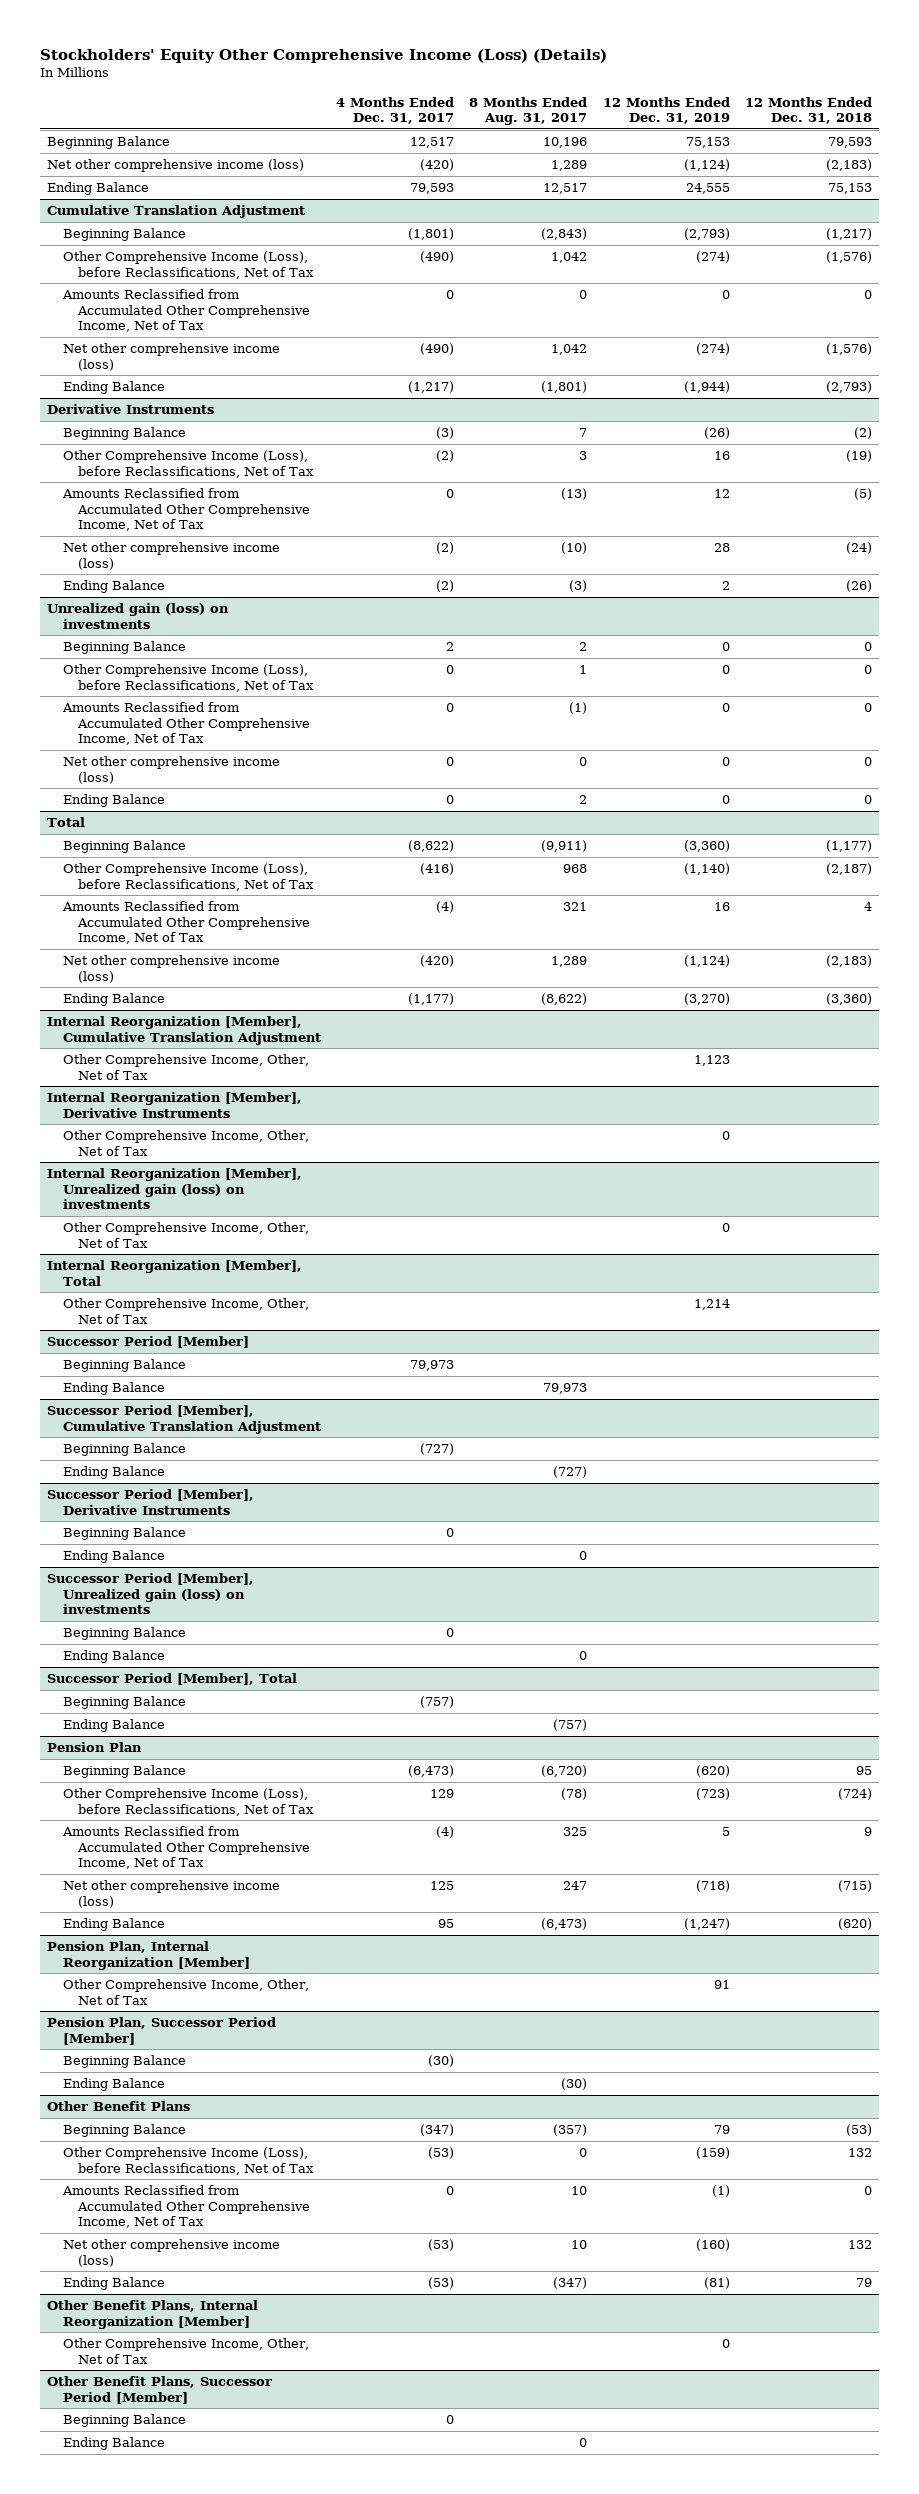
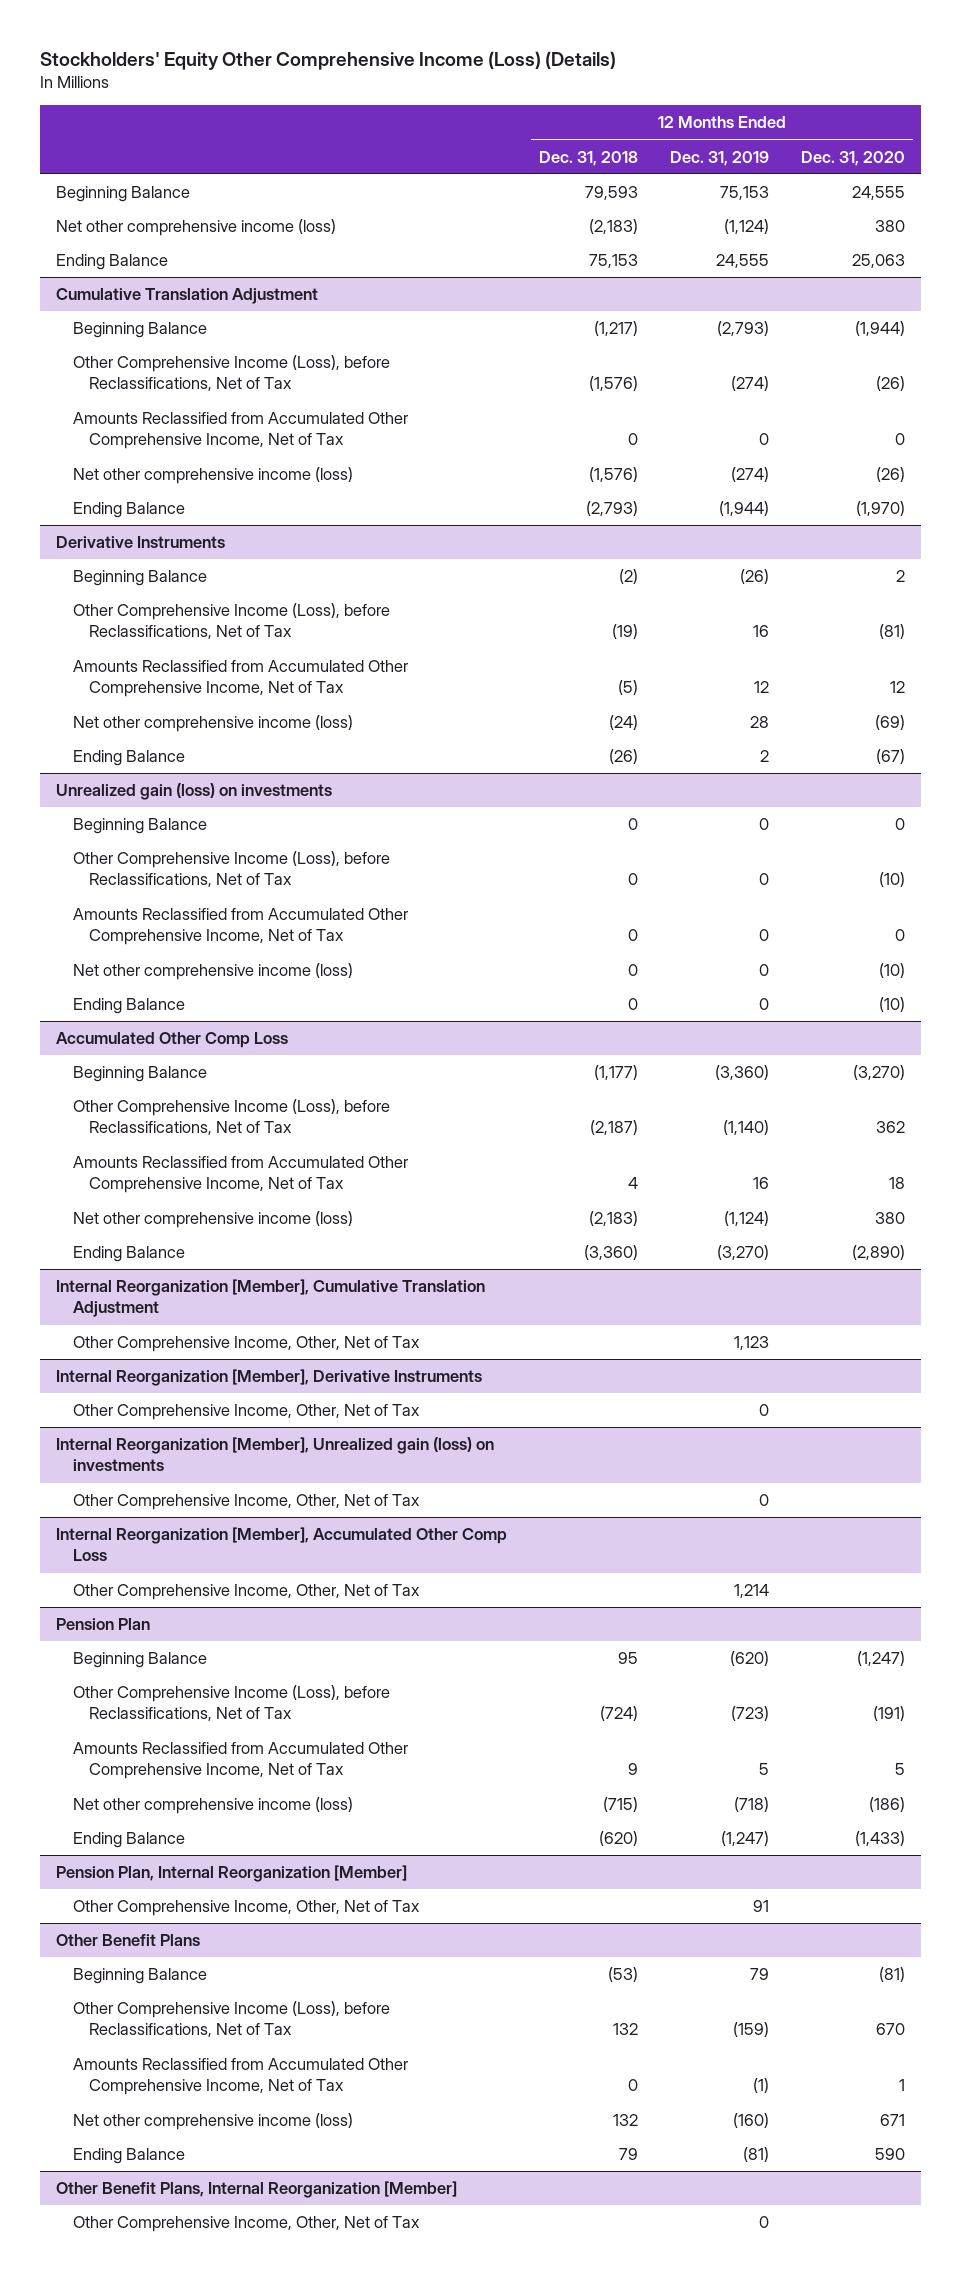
- | 4 Months Ended Dec. 31, 2017 | 8 Months Ended Aug. 31, 2017 | 12 Months Ended Dec. 31, 2019 | 12 Months Ended Dec. 31, 2018
+ | 12 Months Ended Dec. 31, 2018 | 12 Months Ended Dec. 31, 2019 | 12 Months Ended Dec. 31, 2020
- Total
+ Accumulated Other Comp Loss
- Internal Reorganization [Member], Total
+ Internal Reorganization [Member], Accumulated Other Comp Loss
- Successor Period [Member]
- Beginning Balance | 79,973 | | |
- Ending Balance | | 79,973 | |
- Successor Period [Member], Cumulative Translation Adjustment
- Beginning Balance | (727) | | |
- Ending Balance | | (727) | |
- Successor Period [Member], Derivative Instruments
- Beginning Balance | 0 | | |
- Ending Balance | | 0 | |
- Successor Period [Member], Unrealized gain (loss) on investments
- Beginning Balance | 0 | | |
- Ending Balance | | 0 | |
- Successor Period [Member], Total
- Beginning Balance | (757) | | |
- Ending Balance | | (757) | |
- Pension Plan, Successor Period [Member]
- Beginning Balance | (30) | | |
- Ending Balance | | (30) | |
- Other Benefit Plans, Successor Period [Member]
- Beginning Balance | 0 | | |
- Ending Balance | | 0 | |

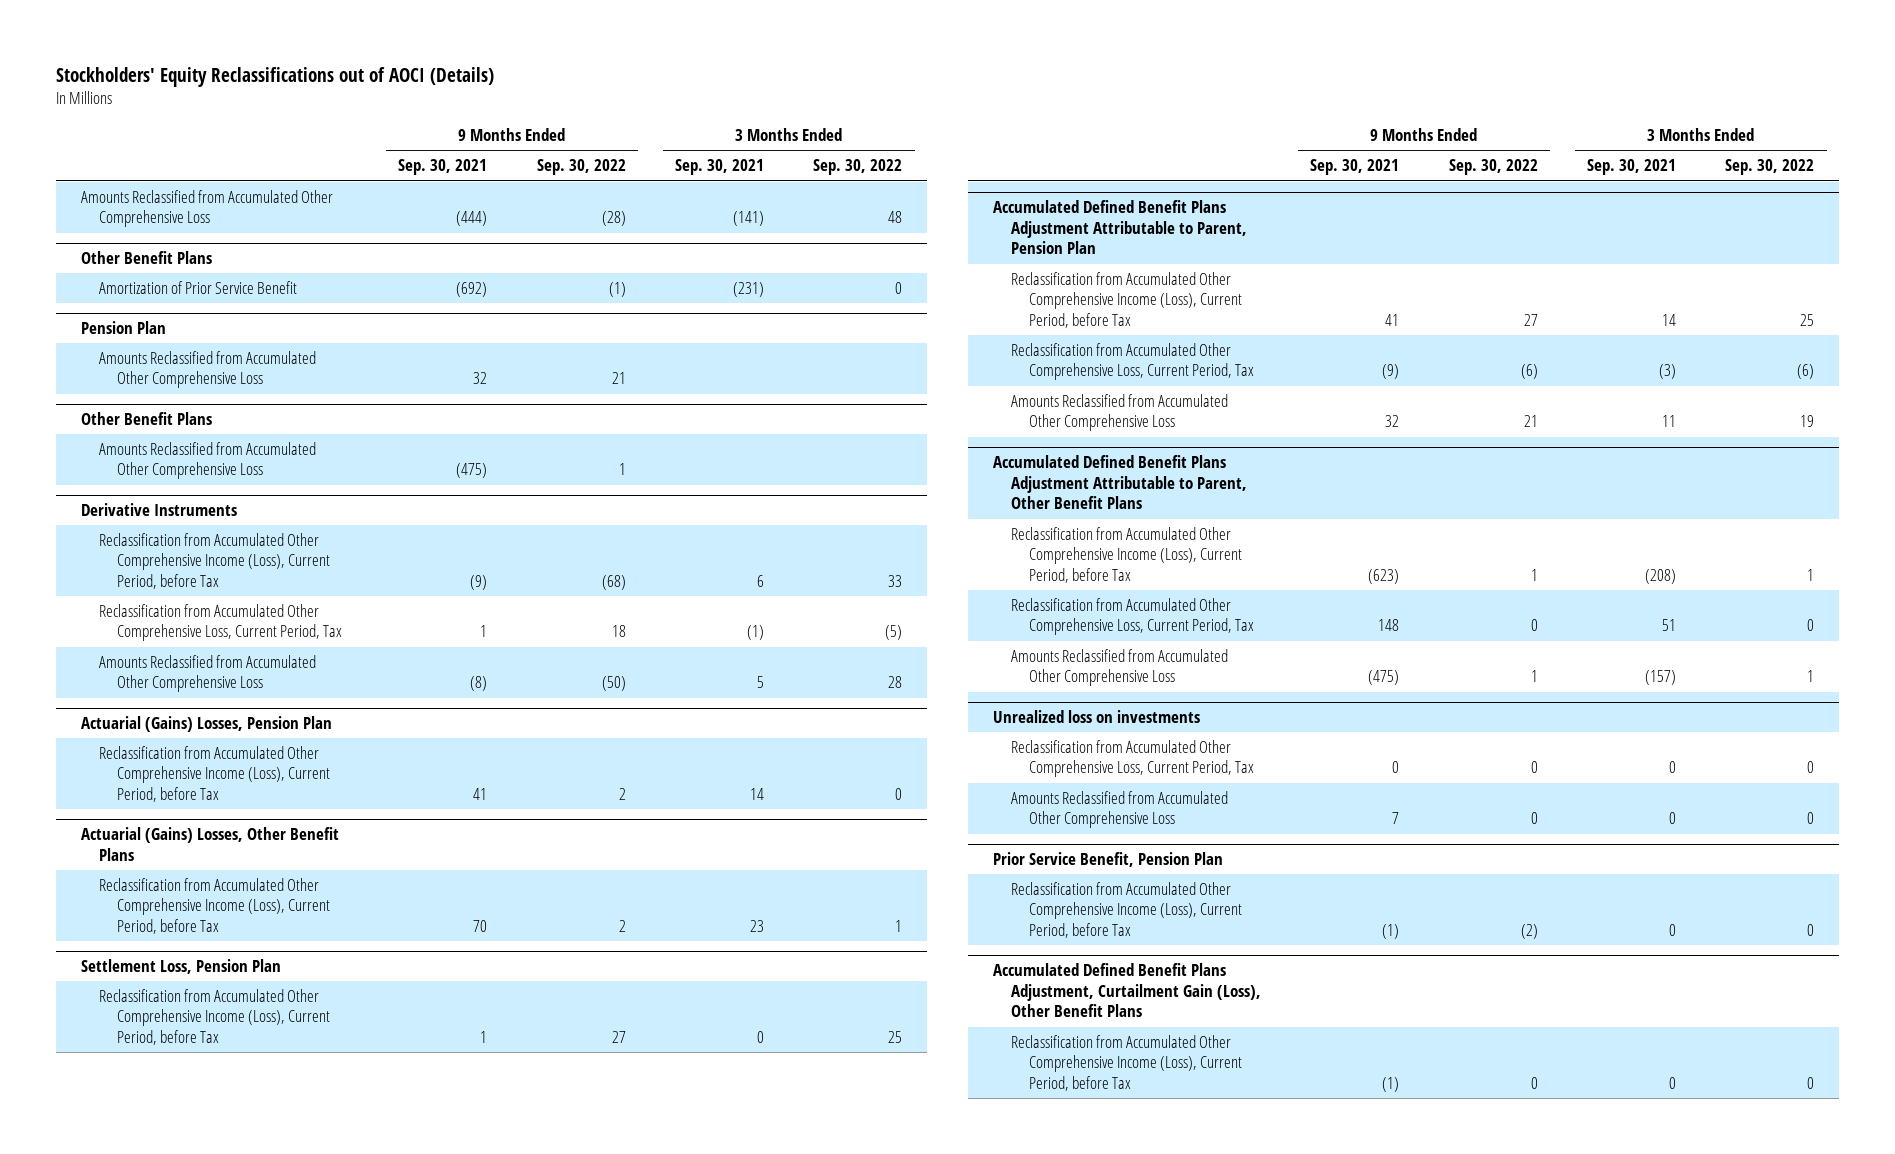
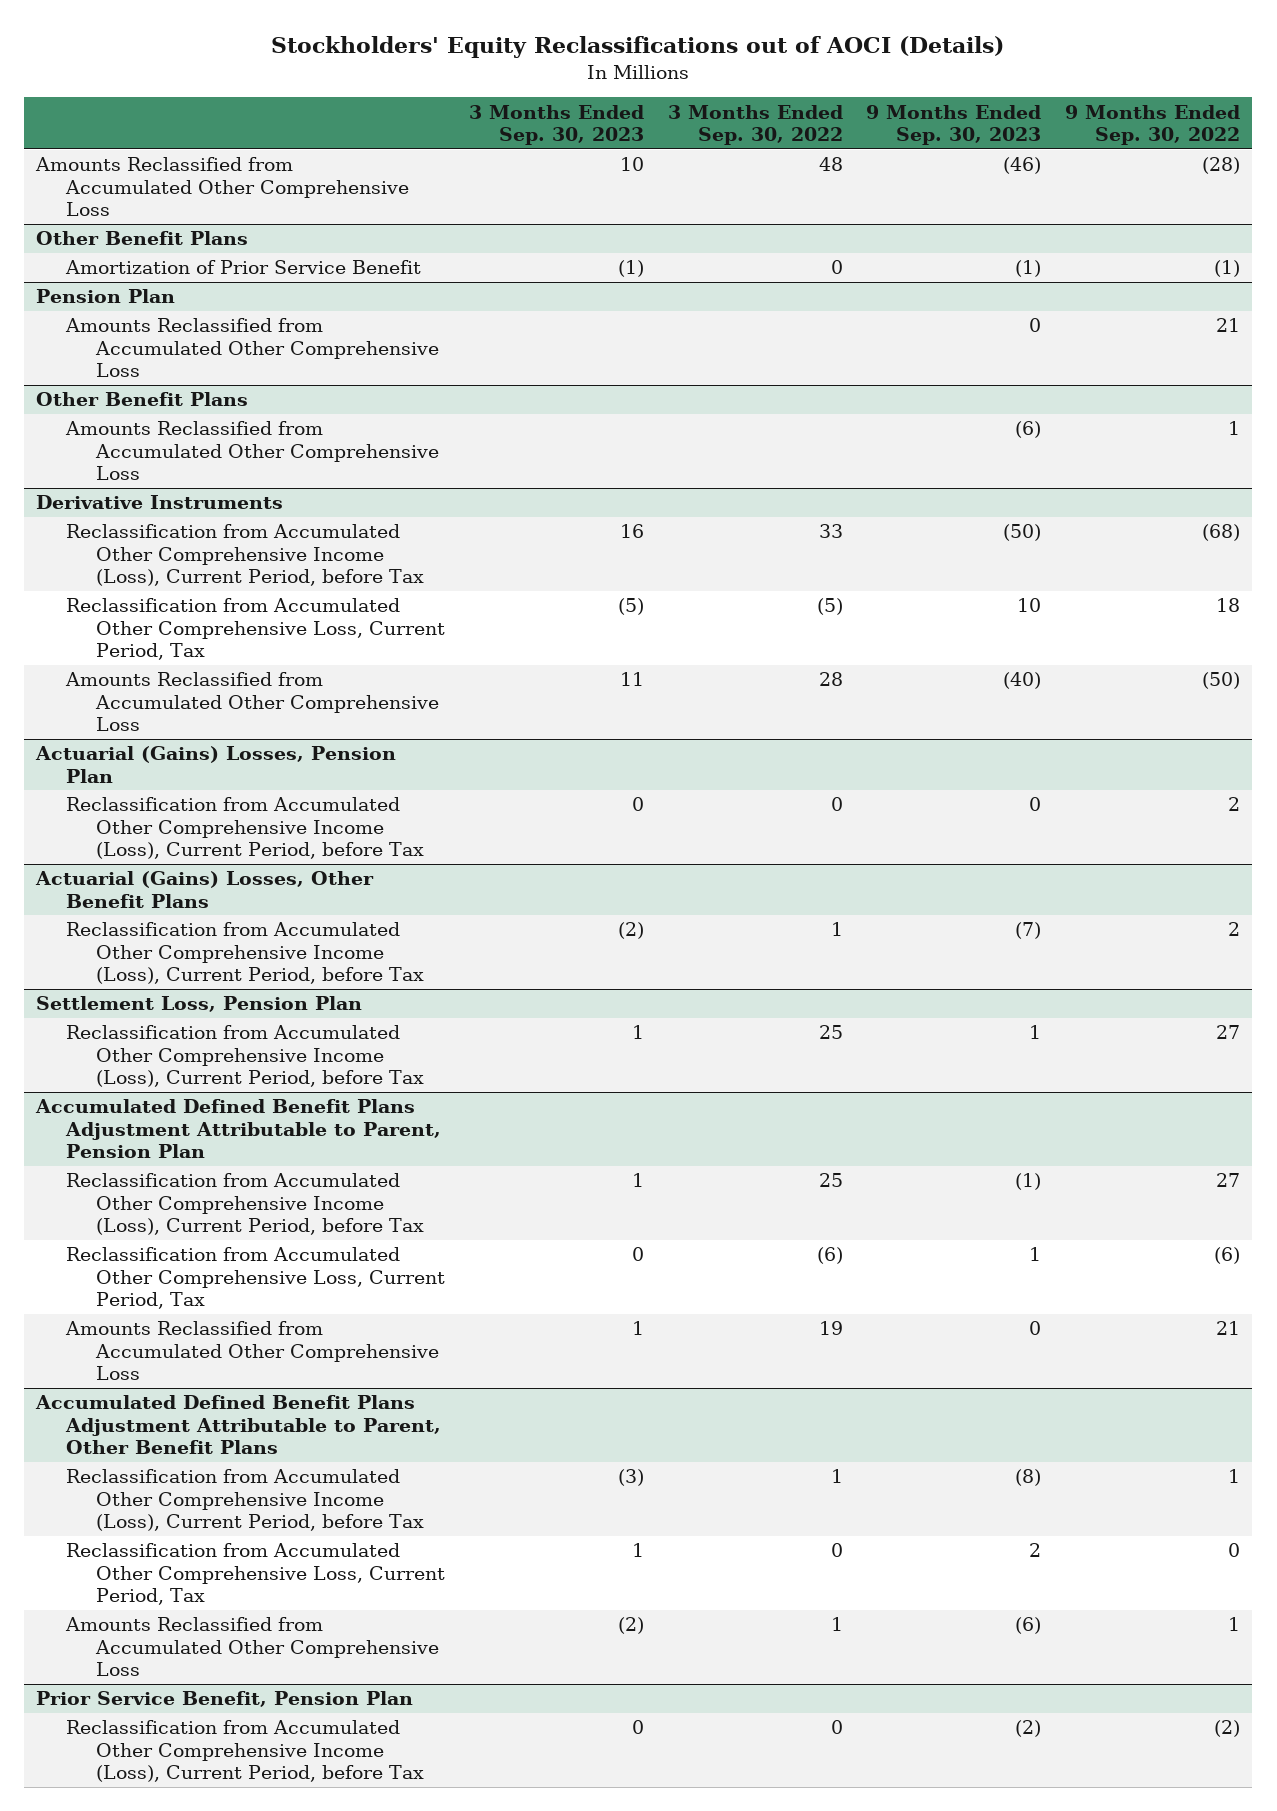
- | 9 Months Ended Sep. 30, 2021 | 9 Months Ended Sep. 30, 2022 | 3 Months Ended Sep. 30, 2021 | 3 Months Ended Sep. 30, 2022
+ | 3 Months Ended Sep. 30, 2023 | 3 Months Ended Sep. 30, 2022 | 9 Months Ended Sep. 30, 2023 | 9 Months Ended Sep. 30, 2022
- Unrealized loss on investments
- Reclassification from Accumulated Other Comprehensive Loss, Current Period, Tax | 0 | 0 | 0 | 0
- Amounts Reclassified from Accumulated Other Comprehensive Loss | 7 | 0 | 0 | 0
- Accumulated Defined Benefit Plans Adjustment, Curtailment Gain (Loss), Other Benefit Plans
- Reclassification from Accumulated Other Comprehensive Income (Loss), Current Period, before Tax | (1) | 0 | 0 | 0

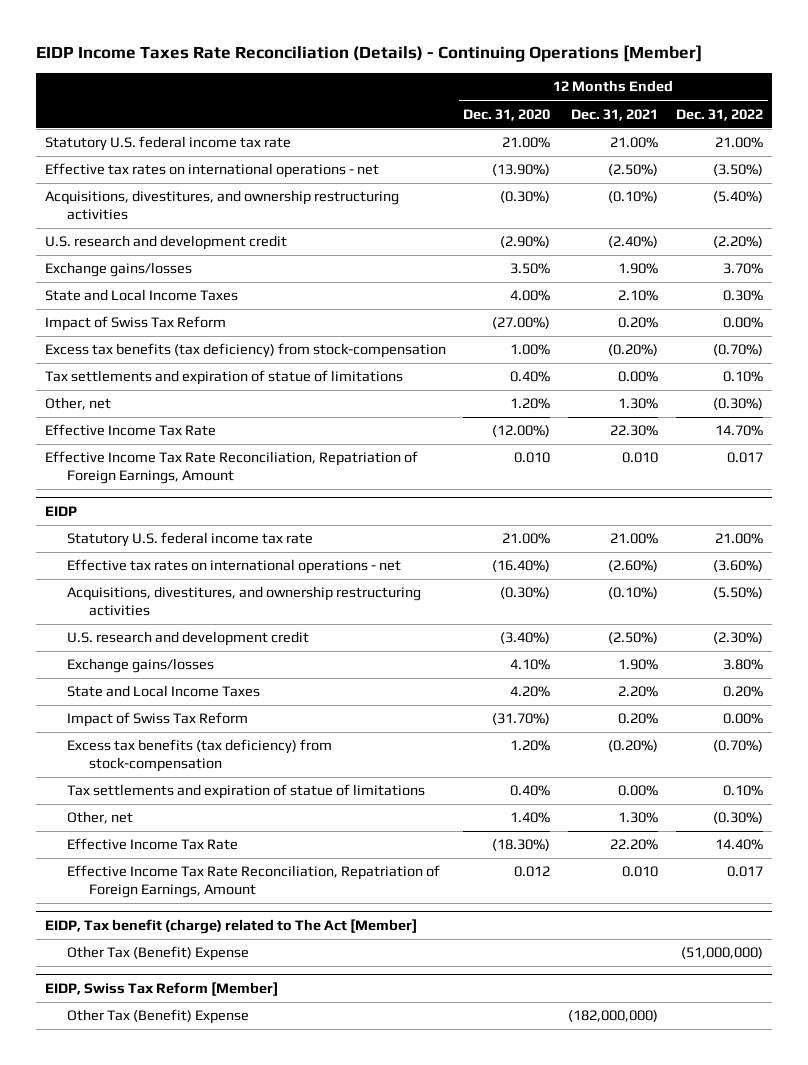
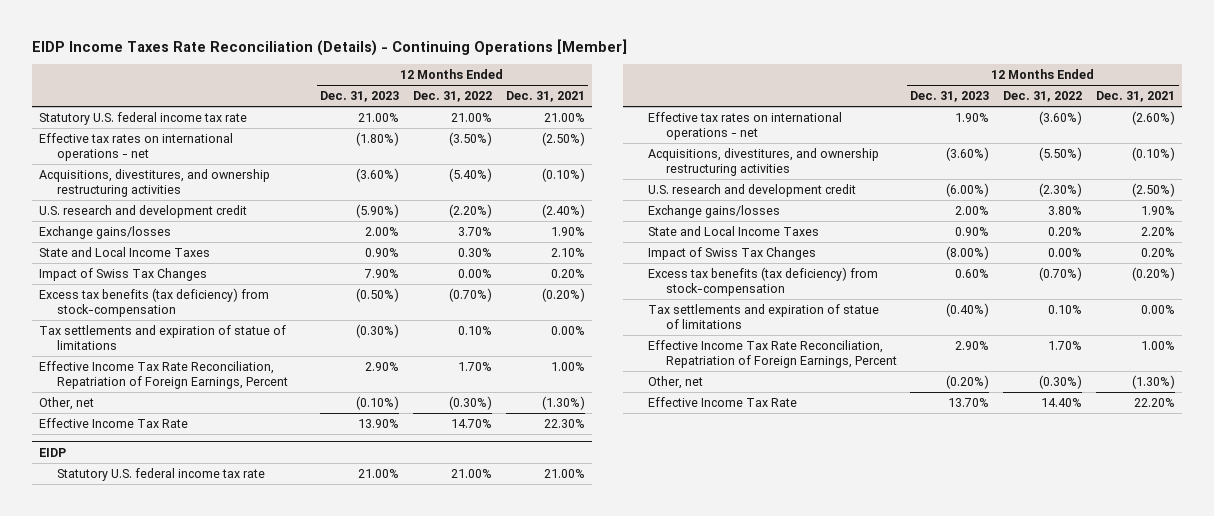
- | 12 Months Ended Dec. 31, 2020 | 12 Months Ended Dec. 31, 2021 | 12 Months Ended Dec. 31, 2022
+ | 12 Months Ended Dec. 31, 2023 | 12 Months Ended Dec. 31, 2022 | 12 Months Ended Dec. 31, 2021
- Impact of Swiss Tax Reform | (27.00%) | 0.20% | 0.00%
+ Impact of Swiss Tax Changes | 7.90% | 0.00% | 0.20%
- Other, net | 1.20% | 1.30% | (0.30%)
+ Effective Income Tax Rate Reconciliation, Repatriation of Foreign Earnings, Percent | 2.90% | 1.70% | 1.00%
+ Other, net | (0.10%) | (0.30%) | (1.30%)
- Effective Income Tax Rate Reconciliation, Repatriation of Foreign Earnings, Amount | 0.010 | 0.010 | 0.017
@ EIDP
- Impact of Swiss Tax Reform | (31.70%) | 0.20% | 0.00%
+ Impact of Swiss Tax Changes | (8.00%) | 0.00% | 0.20%
- Other, net | 1.40% | 1.30% | (0.30%)
+ Effective Income Tax Rate Reconciliation, Repatriation of Foreign Earnings, Percent | 2.90% | 1.70% | 1.00%
+ Other, net | (0.20%) | (0.30%) | (1.30%)
- Effective Income Tax Rate Reconciliation, Repatriation of Foreign Earnings, Amount | 0.012 | 0.010 | 0.017
- EIDP, Tax benefit (charge) related to The Act [Member]
- Other Tax (Benefit) Expense | | | (51,000,000)
- EIDP, Swiss Tax Reform [Member]
- Other Tax (Benefit) Expense | | (182,000,000) |

